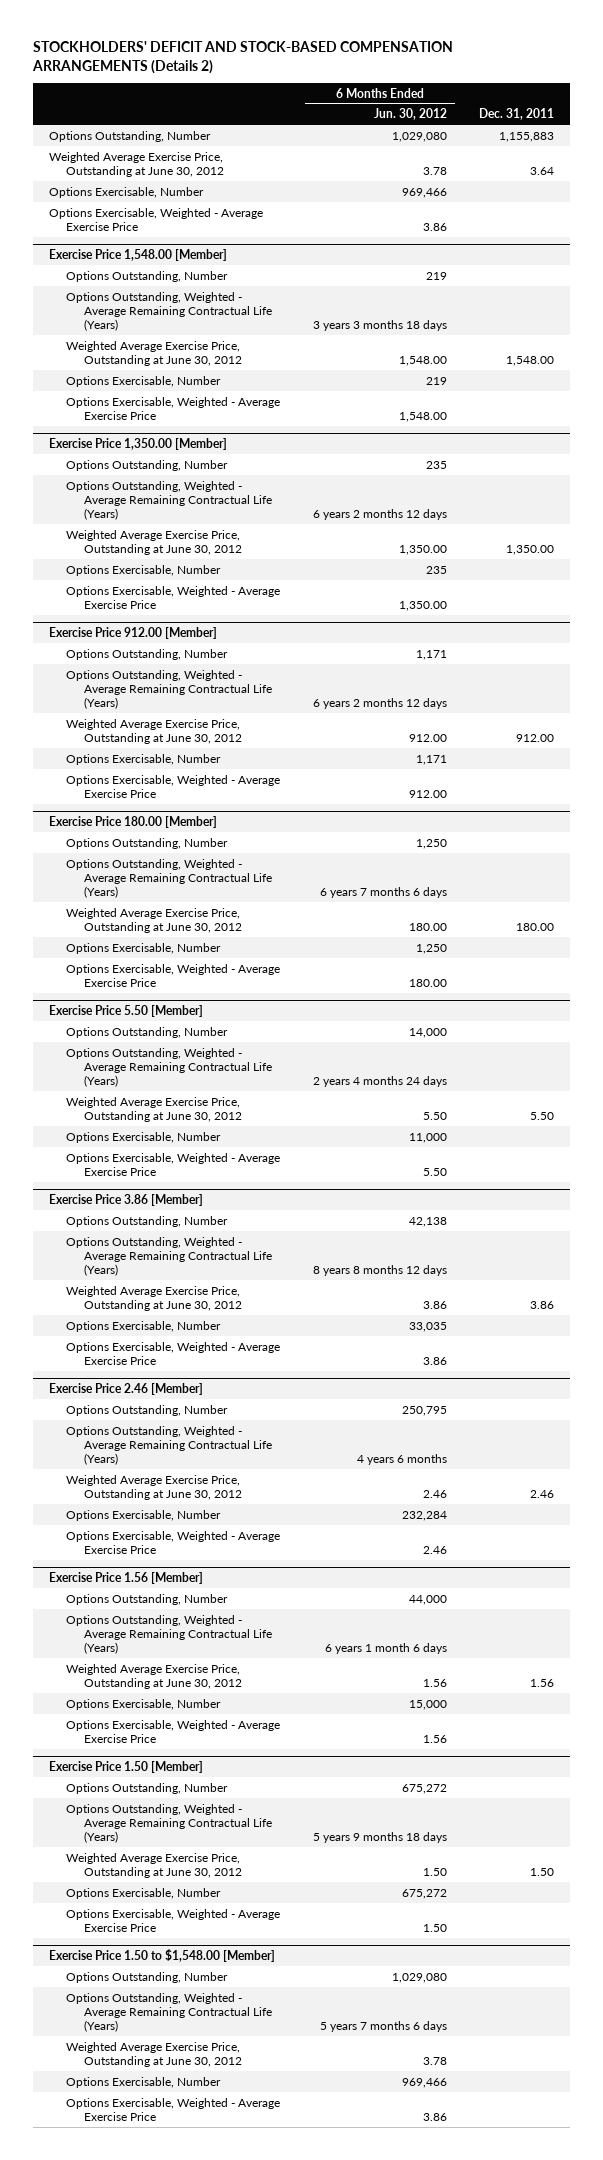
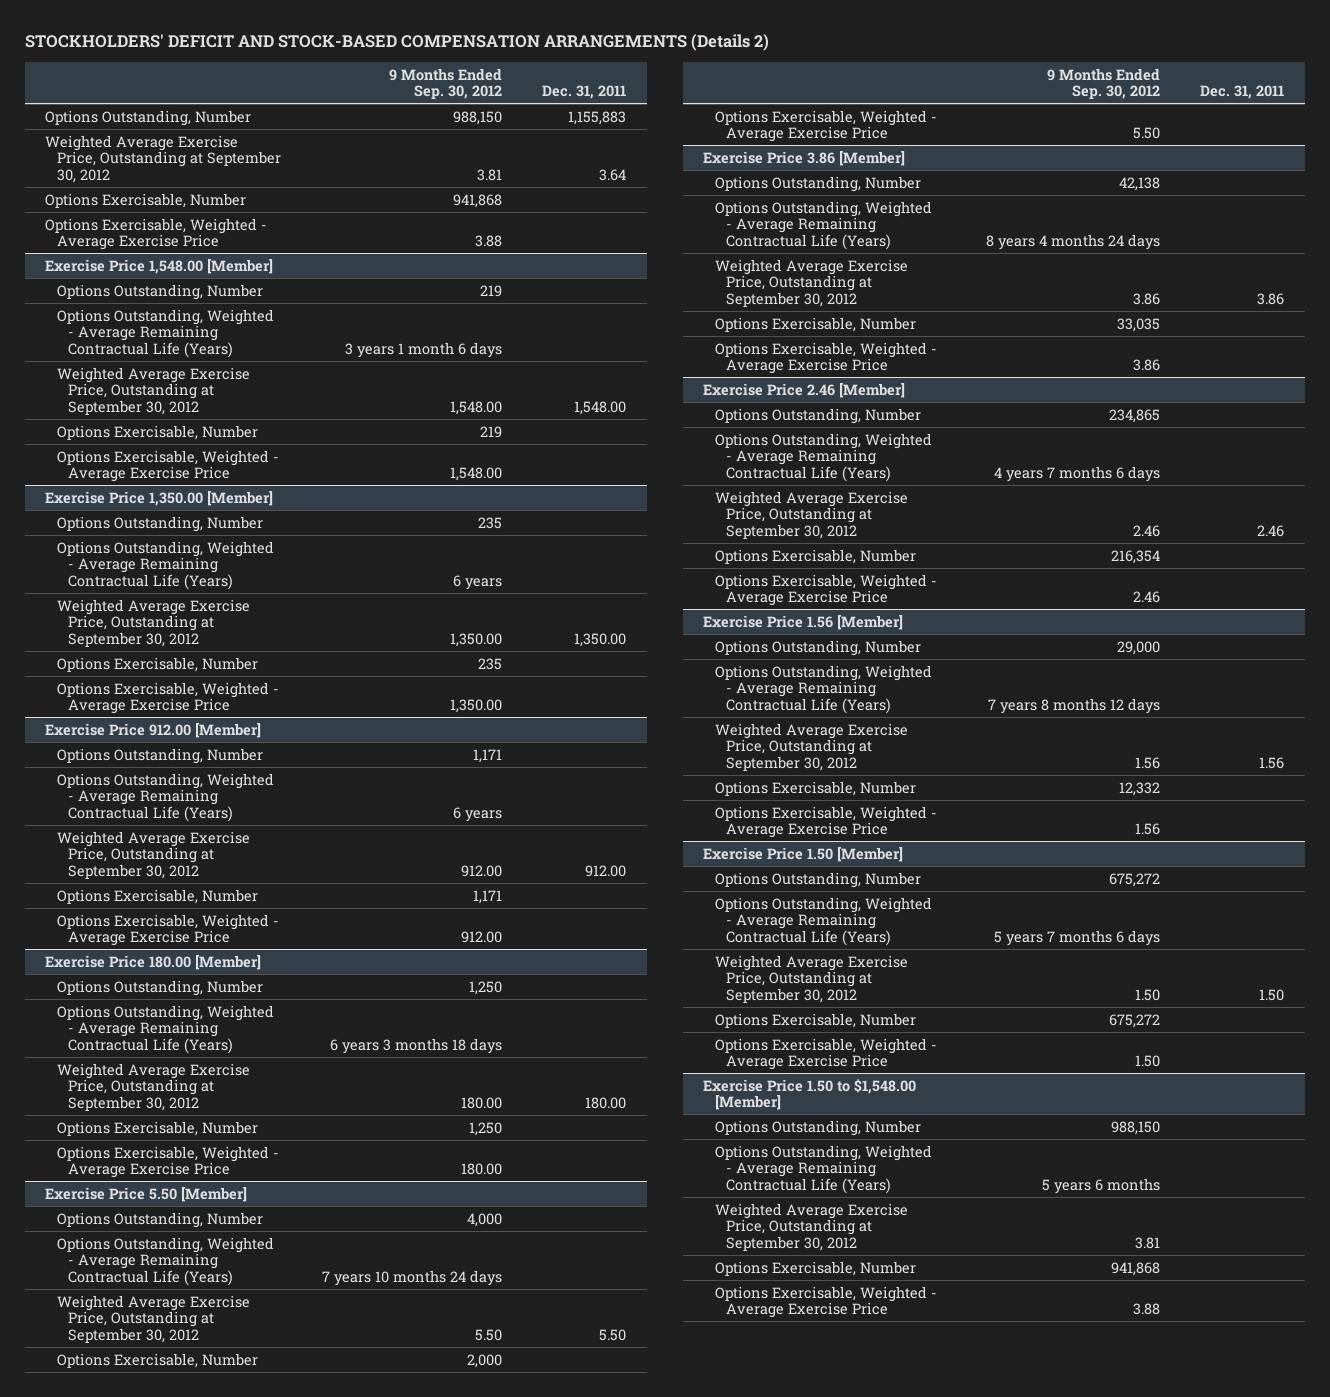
- | 6 Months Ended Jun. 30, 2012 | Dec. 31, 2011
+ | 9 Months Ended Sep. 30, 2012 | Dec. 31, 2011
- Weighted Average Exercise Price, Outstanding at June 30, 2012 | 3.78 | 3.64
+ Weighted Average Exercise Price, Outstanding at September 30, 2012 | 3.81 | 3.64
@ Exercise Price 1,548.00 [Member]
- Weighted Average Exercise Price, Outstanding at June 30, 2012 | 1,548.00 | 1,548.00
+ Weighted Average Exercise Price, Outstanding at September 30, 2012 | 1,548.00 | 1,548.00
@ Exercise Price 1,350.00 [Member]
- Weighted Average Exercise Price, Outstanding at June 30, 2012 | 1,350.00 | 1,350.00
+ Weighted Average Exercise Price, Outstanding at September 30, 2012 | 1,350.00 | 1,350.00
@ Exercise Price 912.00 [Member]
- Weighted Average Exercise Price, Outstanding at June 30, 2012 | 912.00 | 912.00
+ Weighted Average Exercise Price, Outstanding at September 30, 2012 | 912.00 | 912.00
@ Exercise Price 180.00 [Member]
- Weighted Average Exercise Price, Outstanding at June 30, 2012 | 180.00 | 180.00
+ Weighted Average Exercise Price, Outstanding at September 30, 2012 | 180.00 | 180.00
@ Exercise Price 5.50 [Member]
- Weighted Average Exercise Price, Outstanding at June 30, 2012 | 5.50 | 5.50
+ Weighted Average Exercise Price, Outstanding at September 30, 2012 | 5.50 | 5.50
@ Exercise Price 3.86 [Member]
- Weighted Average Exercise Price, Outstanding at June 30, 2012 | 3.86 | 3.86
+ Weighted Average Exercise Price, Outstanding at September 30, 2012 | 3.86 | 3.86
@ Exercise Price 2.46 [Member]
- Weighted Average Exercise Price, Outstanding at June 30, 2012 | 2.46 | 2.46
+ Weighted Average Exercise Price, Outstanding at September 30, 2012 | 2.46 | 2.46
@ Exercise Price 1.56 [Member]
- Weighted Average Exercise Price, Outstanding at June 30, 2012 | 1.56 | 1.56
+ Weighted Average Exercise Price, Outstanding at September 30, 2012 | 1.56 | 1.56
@ Exercise Price 1.50 [Member]
- Weighted Average Exercise Price, Outstanding at June 30, 2012 | 1.50 | 1.50
+ Weighted Average Exercise Price, Outstanding at September 30, 2012 | 1.50 | 1.50
@ Exercise Price 1.50 to $1,548.00 [Member]
- Weighted Average Exercise Price, Outstanding at June 30, 2012 | 3.78 |
+ Weighted Average Exercise Price, Outstanding at September 30, 2012 | 3.81 |

